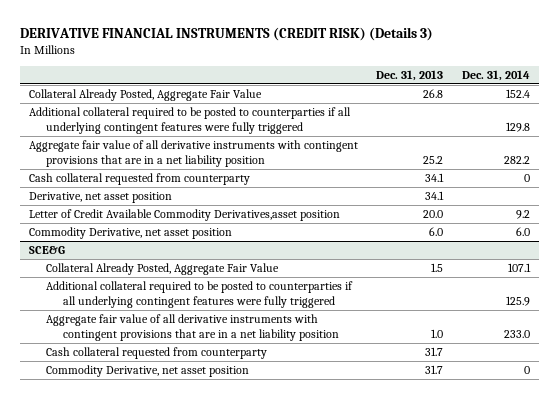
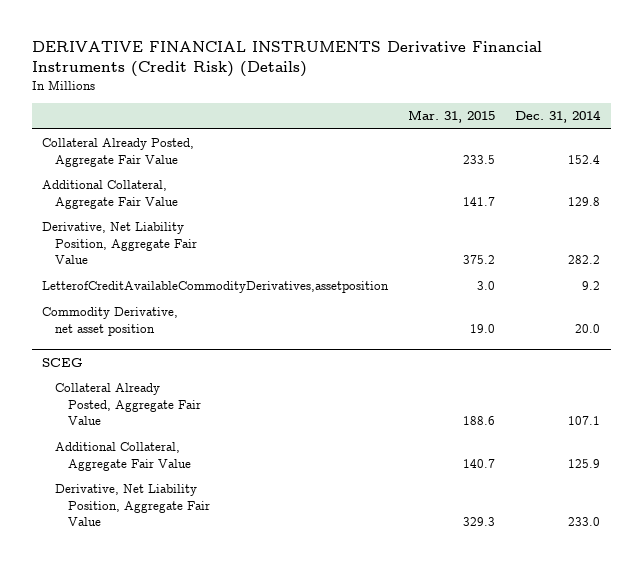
- DERIVATIVE FINANCIAL INSTRUMENTS (CREDIT RISK) (Details 3)
+ DERIVATIVE FINANCIAL INSTRUMENTS Derivative Financial Instruments (Credit Risk) (Details)
- | Dec. 31, 2013 | Dec. 31, 2014
+ | Mar. 31, 2015 | Dec. 31, 2014
- Additional collateral required to be posted to counterparties if all underlying contingent features were fully triggered | | 129.8
- Aggregate fair value of all derivative instruments with contingent provisions that are in a net liability position | 25.2 | 282.2
- Cash collateral requested from counterparty | 34.1 | 0
- Derivative, net asset position | 34.1 |
- Letter of Credit Available Commodity Derivatives,asset position | 20.0 | 9.2
- Commodity Derivative, net asset position | 6.0 | 6.0
- SCE&G
+ Additional Collateral, Aggregate Fair Value | 141.7 | 129.8
+ Derivative, Net Liability Position, Aggregate Fair Value | 375.2 | 282.2
+ LetterofCreditAvailableCommodityDerivatives,assetposition | 3.0 | 9.2
+ Commodity Derivative, net asset position | 19.0 | 20.0
+ SCEG
- Additional collateral required to be posted to counterparties if all underlying contingent features were fully triggered | | 125.9
- Aggregate fair value of all derivative instruments with contingent provisions that are in a net liability position | 1.0 | 233.0
- Cash collateral requested from counterparty | 31.7 |
- Commodity Derivative, net asset position | 31.7 | 0
+ Additional Collateral, Aggregate Fair Value | 140.7 | 125.9
+ Derivative, Net Liability Position, Aggregate Fair Value | 329.3 | 233.0

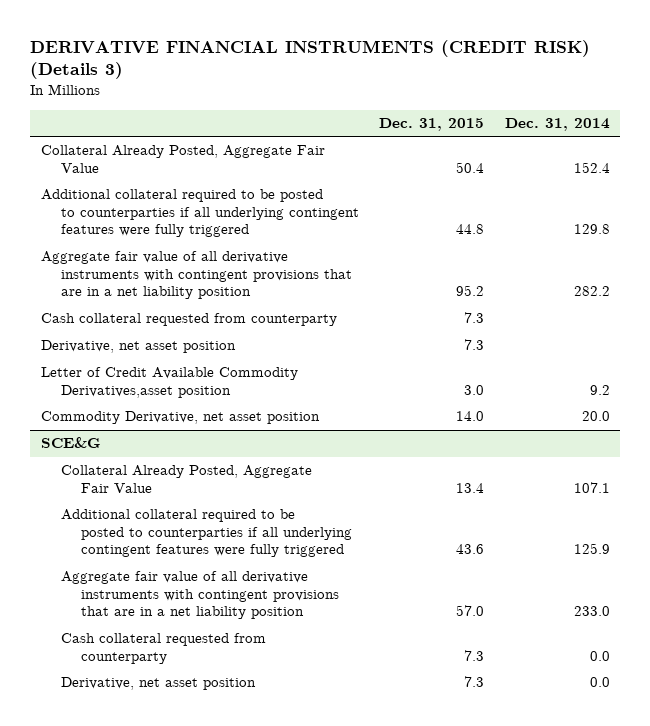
- DERIVATIVE FINANCIAL INSTRUMENTS Derivative Financial Instruments (Credit Risk) (Details)
+ DERIVATIVE FINANCIAL INSTRUMENTS (CREDIT RISK) (Details 3)
- | Mar. 31, 2015 | Dec. 31, 2014
+ | Dec. 31, 2015 | Dec. 31, 2014
- Additional Collateral, Aggregate Fair Value | 141.7 | 129.8
- Derivative, Net Liability Position, Aggregate Fair Value | 375.2 | 282.2
- LetterofCreditAvailableCommodityDerivatives,assetposition | 3.0 | 9.2
+ Additional collateral required to be posted to counterparties if all underlying contingent features were fully triggered | 44.8 | 129.8
+ Aggregate fair value of all derivative instruments with contingent provisions that are in a net liability position | 95.2 | 282.2
+ Cash collateral requested from counterparty | 7.3 |
+ Derivative, net asset position | 7.3 |
+ Letter of Credit Available Commodity Derivatives,asset position | 3.0 | 9.2
- SCEG
+ SCE&G
- Additional Collateral, Aggregate Fair Value | 140.7 | 125.9
- Derivative, Net Liability Position, Aggregate Fair Value | 329.3 | 233.0
+ Additional collateral required to be posted to counterparties if all underlying contingent features were fully triggered | 43.6 | 125.9
+ Aggregate fair value of all derivative instruments with contingent provisions that are in a net liability position | 57.0 | 233.0
+ Cash collateral requested from counterparty | 7.3 | 0.0
+ Derivative, net asset position | 7.3 | 0.0

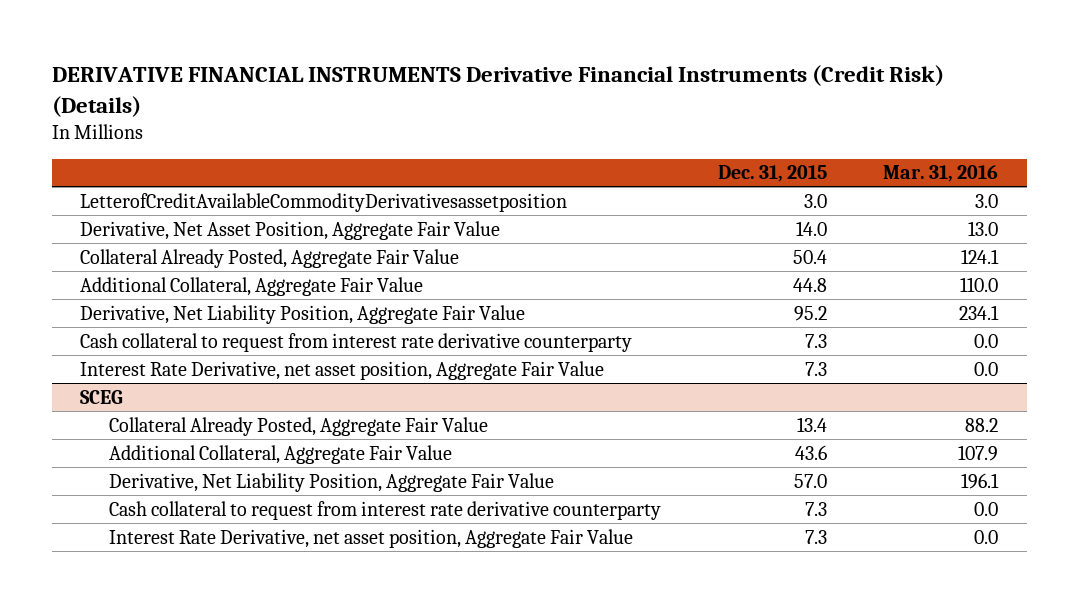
- DERIVATIVE FINANCIAL INSTRUMENTS (CREDIT RISK) (Details 3)
+ DERIVATIVE FINANCIAL INSTRUMENTS Derivative Financial Instruments (Credit Risk) (Details)
- | Dec. 31, 2015 | Dec. 31, 2014
+ | Dec. 31, 2015 | Mar. 31, 2016
+ LetterofCreditAvailableCommodityDerivativesassetposition | 3.0 | 3.0
+ Derivative, Net Asset Position, Aggregate Fair Value | 14.0 | 13.0
- Additional collateral required to be posted to counterparties if all underlying contingent features were fully triggered | 44.8 | 129.8
- Aggregate fair value of all derivative instruments with contingent provisions that are in a net liability position | 95.2 | 282.2
- Cash collateral requested from counterparty | 7.3 |
- Derivative, net asset position | 7.3 |
- Letter of Credit Available Commodity Derivatives,asset position | 3.0 | 9.2
- Commodity Derivative, net asset position | 14.0 | 20.0
- SCE&G
+ Additional Collateral, Aggregate Fair Value | 44.8 | 110.0
+ Derivative, Net Liability Position, Aggregate Fair Value | 95.2 | 234.1
+ Cash collateral to request from interest rate derivative counterparty | 7.3 | 0.0
+ Interest Rate Derivative, net asset position, Aggregate Fair Value | 7.3 | 0.0
+ SCEG
- Additional collateral required to be posted to counterparties if all underlying contingent features were fully triggered | 43.6 | 125.9
- Aggregate fair value of all derivative instruments with contingent provisions that are in a net liability position | 57.0 | 233.0
- Cash collateral requested from counterparty | 7.3 | 0.0
- Derivative, net asset position | 7.3 | 0.0
+ Additional Collateral, Aggregate Fair Value | 43.6 | 107.9
+ Derivative, Net Liability Position, Aggregate Fair Value | 57.0 | 196.1
+ Cash collateral to request from interest rate derivative counterparty | 7.3 | 0.0
+ Interest Rate Derivative, net asset position, Aggregate Fair Value | 7.3 | 0.0

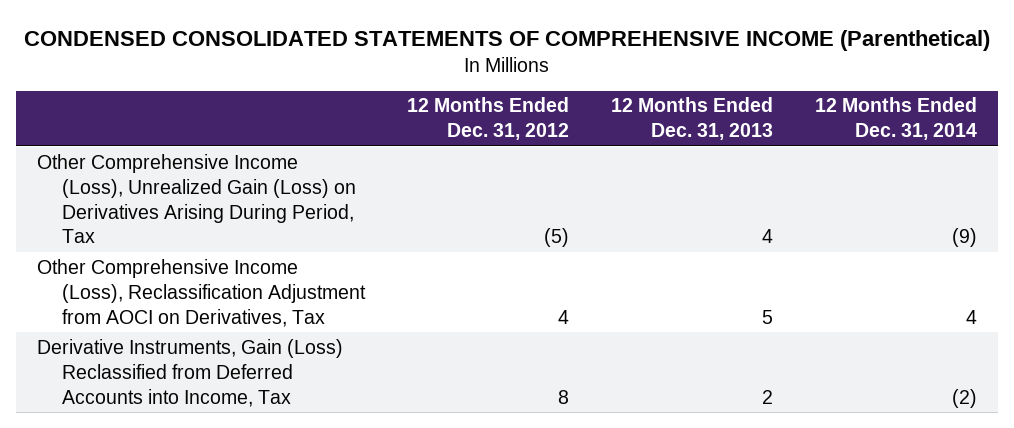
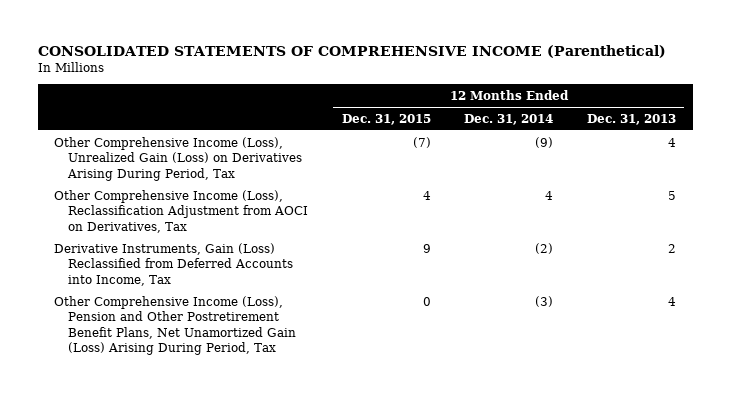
- CONDENSED CONSOLIDATED STATEMENTS OF COMPREHENSIVE INCOME (Parenthetical)
+ CONSOLIDATED STATEMENTS OF COMPREHENSIVE INCOME (Parenthetical)
- | 12 Months Ended Dec. 31, 2012 | 12 Months Ended Dec. 31, 2013 | 12 Months Ended Dec. 31, 2014
+ | 12 Months Ended Dec. 31, 2015 | 12 Months Ended Dec. 31, 2014 | 12 Months Ended Dec. 31, 2013
+ Other Comprehensive Income (Loss), Pension and Other Postretirement Benefit Plans, Net Unamortized Gain (Loss) Arising During Period, Tax | 0 | (3) | 4

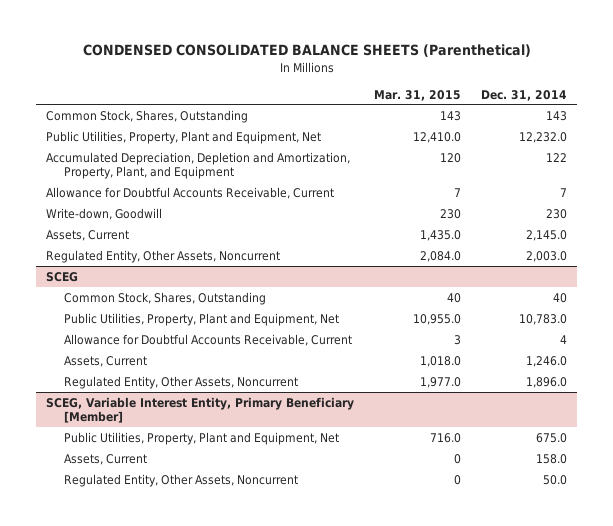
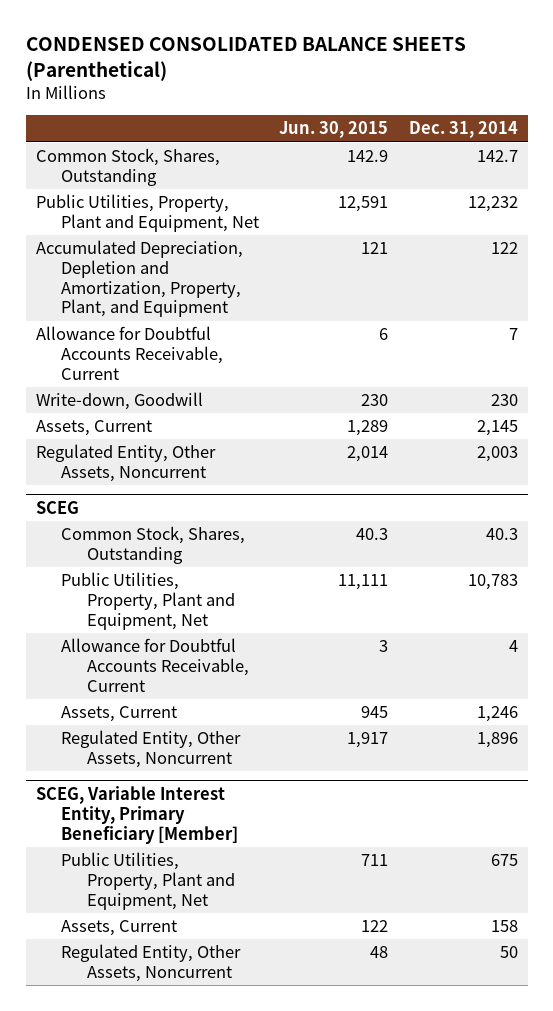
- | Mar. 31, 2015 | Dec. 31, 2014
+ | Jun. 30, 2015 | Dec. 31, 2014
- Common Stock, Shares, Outstanding | 143 | 143
- Public Utilities, Property, Plant and Equipment, Net | 12,410.0 | 12,232.0
+ Common Stock, Shares, Outstanding | 142.9 | 142.7
+ Public Utilities, Property, Plant and Equipment, Net | 12,591 | 12,232
- Assets, Current | 1,435.0 | 2,145.0
- Regulated Entity, Other Assets, Noncurrent | 2,084.0 | 2,003.0
+ Assets, Current | 1,289 | 2,145
+ Regulated Entity, Other Assets, Noncurrent | 2,014 | 2,003
@ SCEG
- Common Stock, Shares, Outstanding | 40 | 40
- Public Utilities, Property, Plant and Equipment, Net | 10,955.0 | 10,783.0
+ Common Stock, Shares, Outstanding | 40.3 | 40.3
+ Public Utilities, Property, Plant and Equipment, Net | 11,111 | 10,783
- Assets, Current | 1,018.0 | 1,246.0
- Regulated Entity, Other Assets, Noncurrent | 1,977.0 | 1,896.0
+ Assets, Current | 945 | 1,246
+ Regulated Entity, Other Assets, Noncurrent | 1,917 | 1,896
@ SCEG, Variable Interest Entity, Primary Beneficiary [Member]
- Public Utilities, Property, Plant and Equipment, Net | 716.0 | 675.0
- Assets, Current | 0 | 158.0
- Regulated Entity, Other Assets, Noncurrent | 0 | 50.0
+ Public Utilities, Property, Plant and Equipment, Net | 711 | 675
+ Assets, Current | 122 | 158
+ Regulated Entity, Other Assets, Noncurrent | 48 | 50

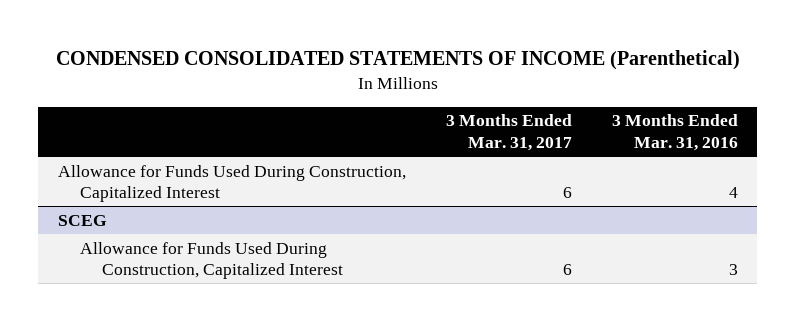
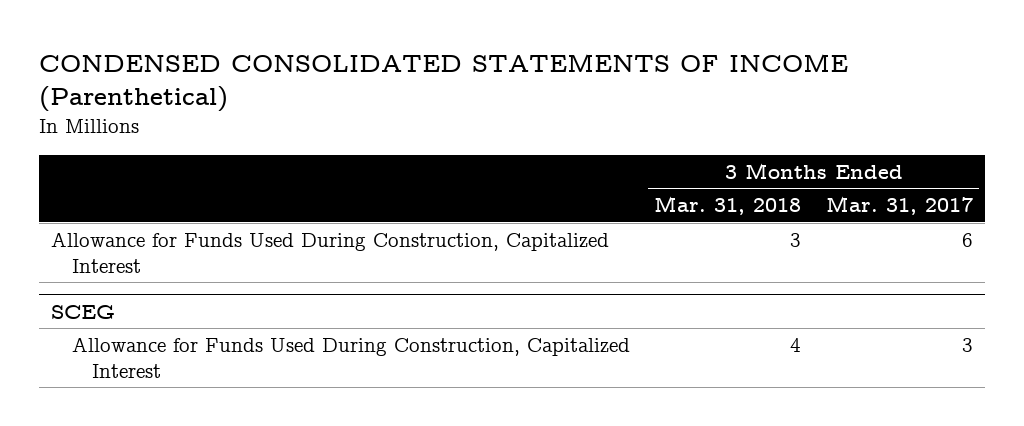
- | 3 Months Ended Mar. 31, 2017 | 3 Months Ended Mar. 31, 2016
+ | 3 Months Ended Mar. 31, 2018 | 3 Months Ended Mar. 31, 2017
@ SCEG
- Allowance for Funds Used During Construction, Capitalized Interest | 6 | 3
+ Allowance for Funds Used During Construction, Capitalized Interest | 4 | 3

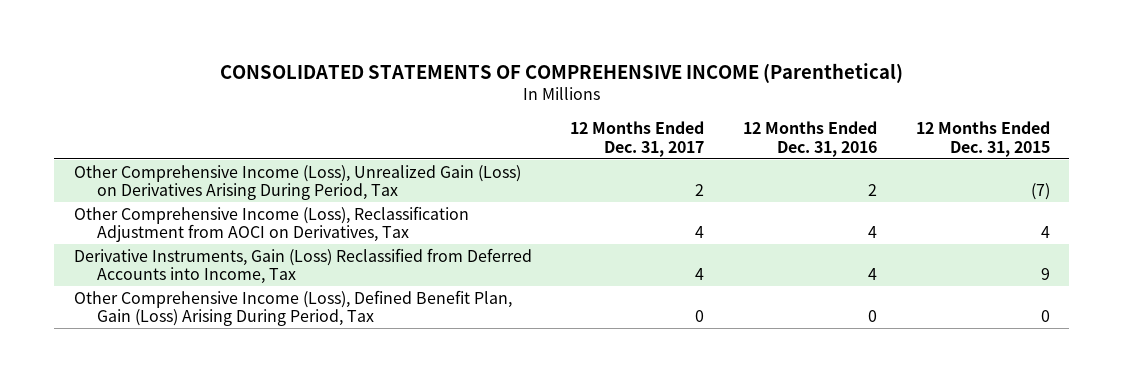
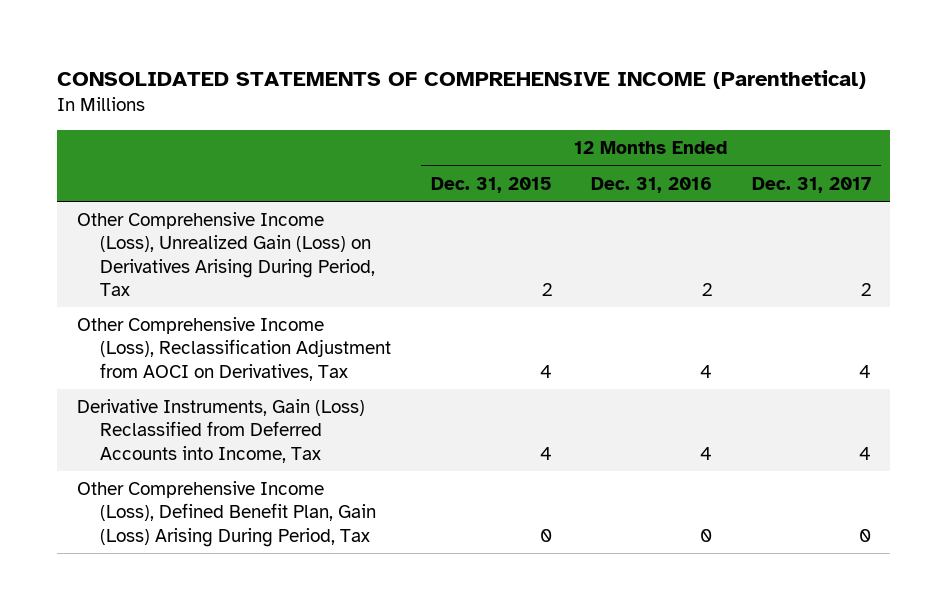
- | 12 Months Ended Dec. 31, 2017 | 12 Months Ended Dec. 31, 2016 | 12 Months Ended Dec. 31, 2015
+ | 12 Months Ended Dec. 31, 2015 | 12 Months Ended Dec. 31, 2016 | 12 Months Ended Dec. 31, 2017
- Other Comprehensive Income (Loss), Unrealized Gain (Loss) on Derivatives Arising During Period, Tax | 2 | 2 | (7)
+ Other Comprehensive Income (Loss), Unrealized Gain (Loss) on Derivatives Arising During Period, Tax | 2 | 2 | 2
- Derivative Instruments, Gain (Loss) Reclassified from Deferred Accounts into Income, Tax | 4 | 4 | 9
+ Derivative Instruments, Gain (Loss) Reclassified from Deferred Accounts into Income, Tax | 4 | 4 | 4

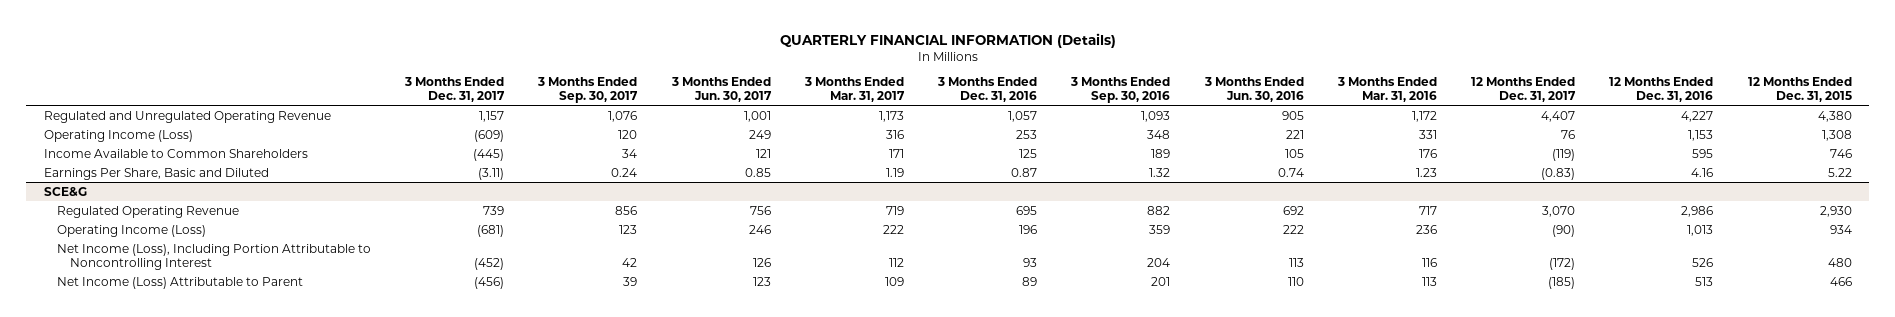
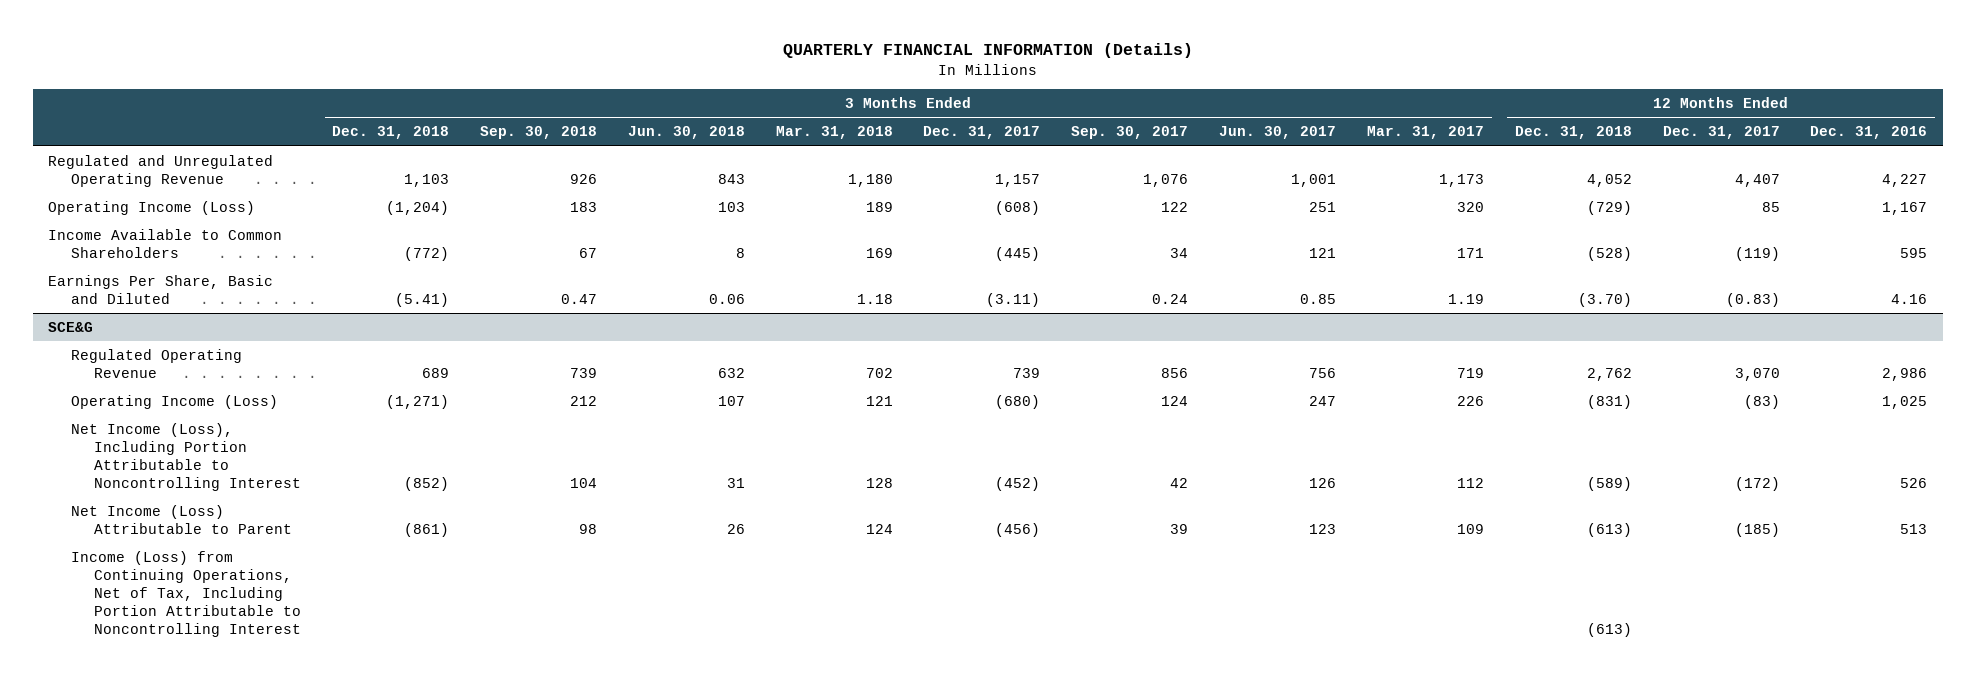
- | 3 Months Ended Dec. 31, 2017 | 3 Months Ended Sep. 30, 2017 | 3 Months Ended Jun. 30, 2017 | 3 Months Ended Mar. 31, 2017 | 3 Months Ended Dec. 31, 2016 | 3 Months Ended Sep. 30, 2016 | 3 Months Ended Jun. 30, 2016 | 3 Months Ended Mar. 31, 2016 | 12 Months Ended Dec. 31, 2017 | 12 Months Ended Dec. 31, 2016 | 12 Months Ended Dec. 31, 2015
+ | 3 Months Ended Dec. 31, 2018 | 3 Months Ended Sep. 30, 2018 | 3 Months Ended Jun. 30, 2018 | 3 Months Ended Mar. 31, 2018 | 3 Months Ended Dec. 31, 2017 | 3 Months Ended Sep. 30, 2017 | 3 Months Ended Jun. 30, 2017 | 3 Months Ended Mar. 31, 2017 | 12 Months Ended Dec. 31, 2018 | 12 Months Ended Dec. 31, 2017 | 12 Months Ended Dec. 31, 2016
- Operating Income (Loss) | (609) | 120 | 249 | 316 | 253 | 348 | 221 | 331 | 76 | 1,153 | 1,308
+ Operating Income (Loss) | (1,204) | 183 | 103 | 189 | (608) | 122 | 251 | 320 | (729) | 85 | 1,167
@ SCE&G
- Operating Income (Loss) | (681) | 123 | 246 | 222 | 196 | 359 | 222 | 236 | (90) | 1,013 | 934
+ Operating Income (Loss) | (1,271) | 212 | 107 | 121 | (680) | 124 | 247 | 226 | (831) | (83) | 1,025
+ Income (Loss) from Continuing Operations, Net of Tax, Including Portion Attributable to Noncontrolling Interest | | | | | | | | | (613) | |

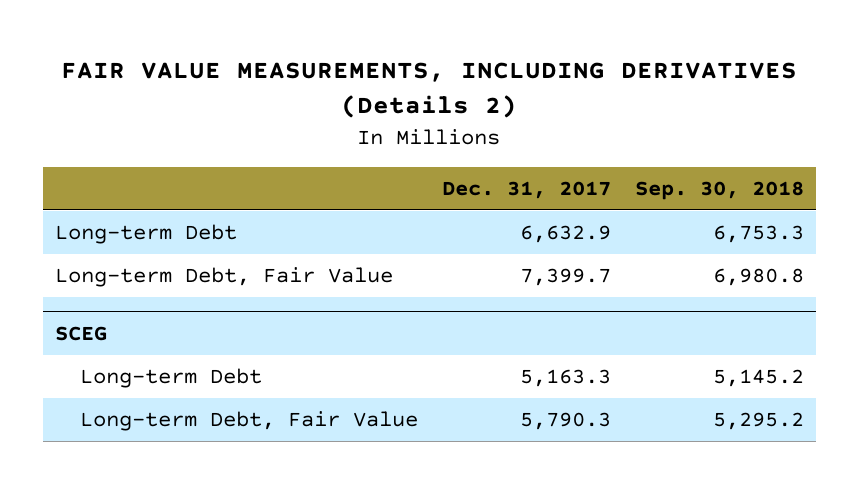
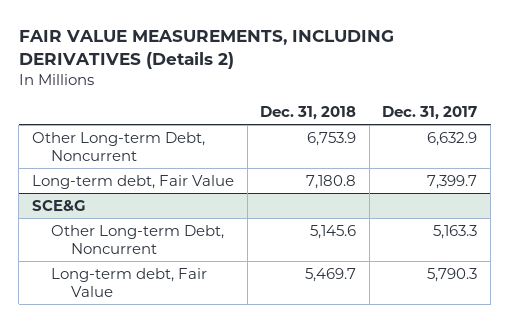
- | Dec. 31, 2017 | Sep. 30, 2018
+ | Dec. 31, 2018 | Dec. 31, 2017
- Long-term Debt | 6,632.9 | 6,753.3
- Long-term Debt, Fair Value | 7,399.7 | 6,980.8
- SCEG
- Long-term Debt | 5,163.3 | 5,145.2
- Long-term Debt, Fair Value | 5,790.3 | 5,295.2
+ Other Long-term Debt, Noncurrent | 6,753.9 | 6,632.9
+ Long-term debt, Fair Value | 7,180.8 | 7,399.7
+ SCE&G
+ Other Long-term Debt, Noncurrent | 5,145.6 | 5,163.3
+ Long-term debt, Fair Value | 5,469.7 | 5,790.3

